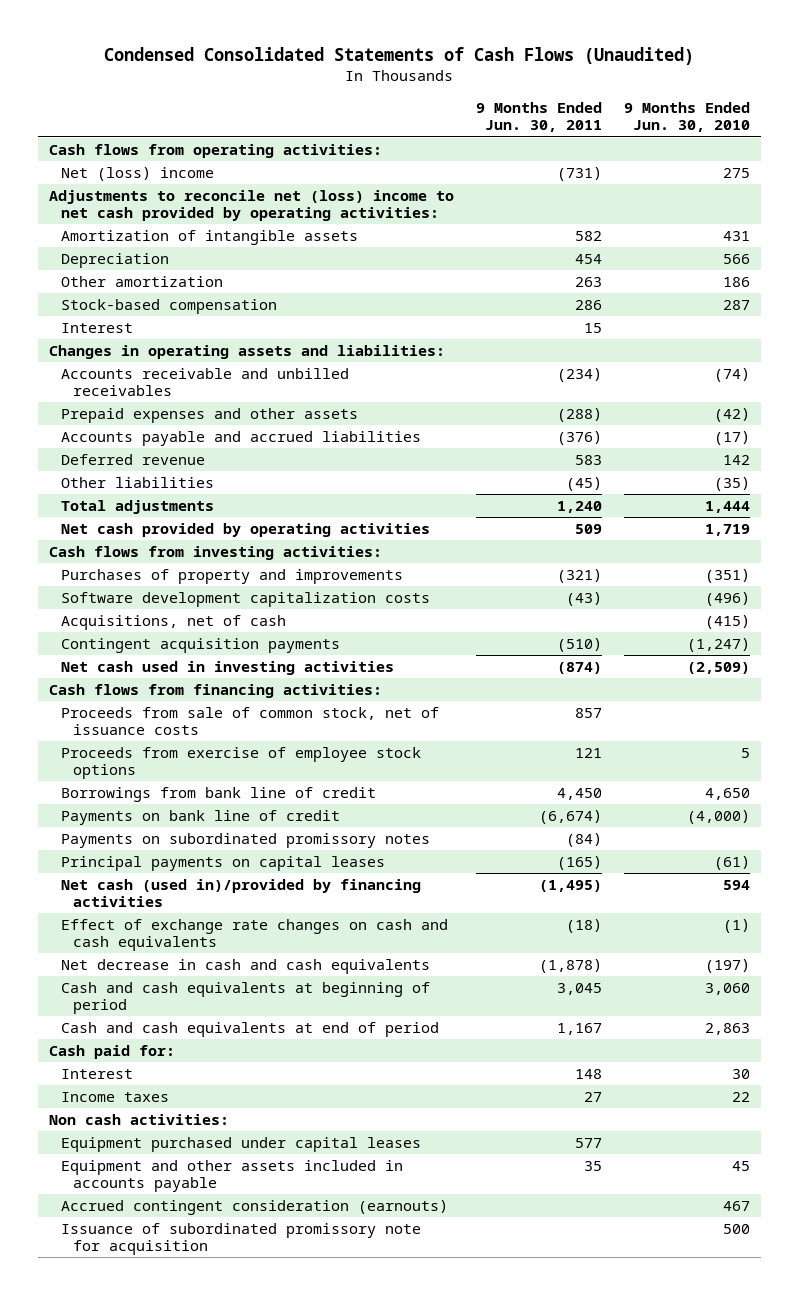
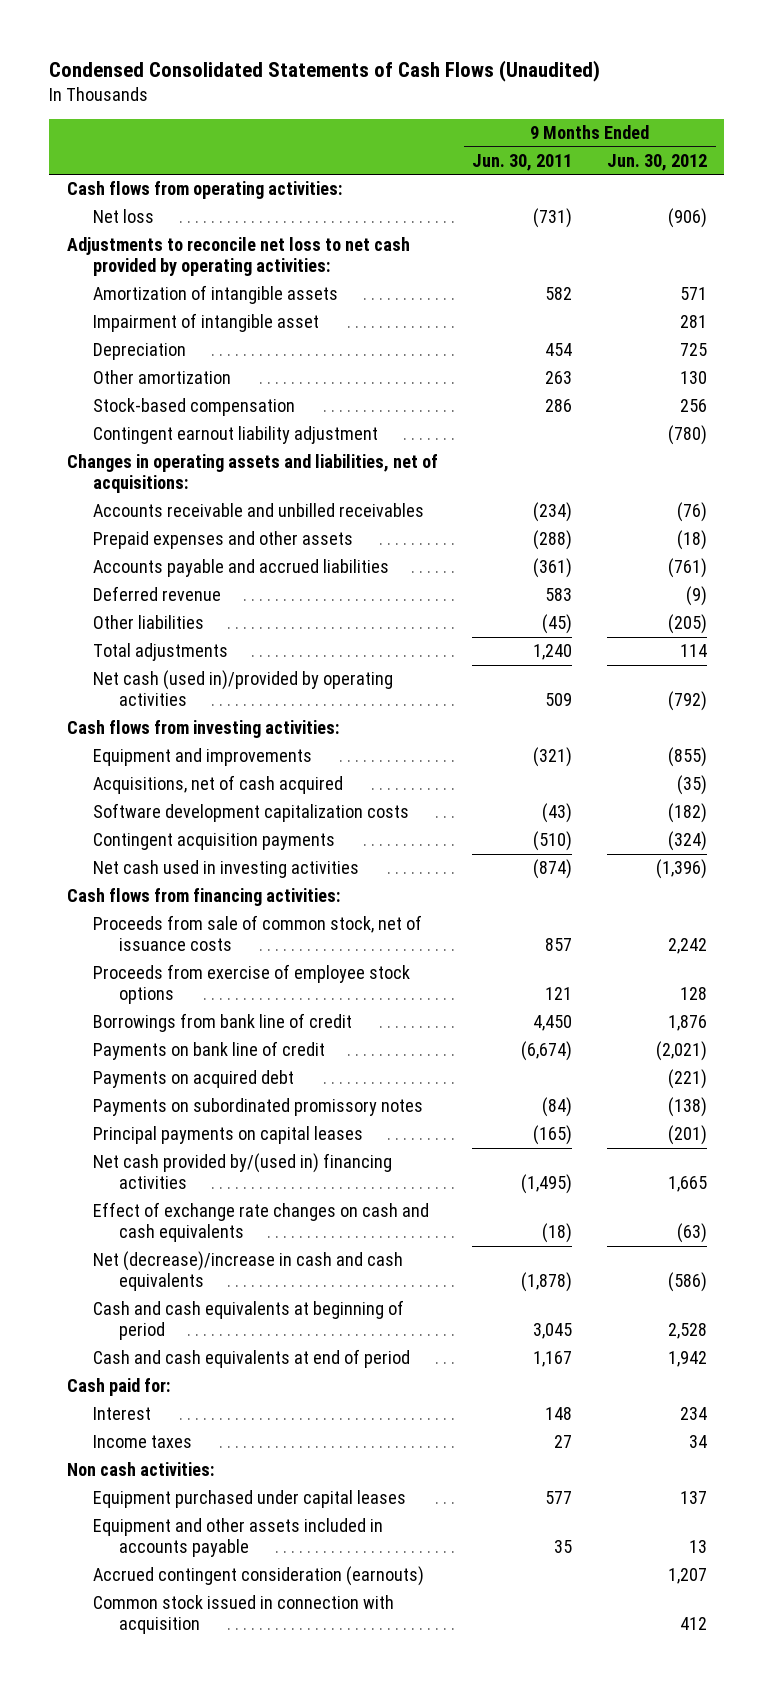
- | 9 Months Ended Jun. 30, 2011 | 9 Months Ended Jun. 30, 2010
+ | 9 Months Ended Jun. 30, 2011 | 9 Months Ended Jun. 30, 2012
- Net (loss) income | (731) | 275
- Adjustments to reconcile net (loss) income to net cash provided by operating activities:
+ Net loss | (731) | (906)
+ Adjustments to reconcile net loss to net cash provided by operating activities:
+ Impairment of intangible asset | | 281
- Interest | 15 |
- Changes in operating assets and liabilities:
+ Contingent earnout liability adjustment | | (780)
+ Changes in operating assets and liabilities, net of acquisitions:
- Accounts payable and accrued liabilities | (376) | (17)
+ Accounts payable and accrued liabilities | (361) | (761)
- Net cash provided by operating activities | 509 | 1,719
+ Net cash (used in)/provided by operating activities | 509 | (792)
- Purchases of property and improvements | (321) | (351)
+ Equipment and improvements | (321) | (855)
+ Acquisitions, net of cash acquired | | (35)
- Acquisitions, net of cash | | (415)
+ Payments on acquired debt | | (221)
- Net cash (used in)/provided by financing activities | (1,495) | 594
+ Net cash provided by/(used in) financing activities | (1,495) | 1,665
- Net decrease in cash and cash equivalents | (1,878) | (197)
+ Net (decrease)/increase in cash and cash equivalents | (1,878) | (586)
- Issuance of subordinated promissory note for acquisition | | 500
+ Common stock issued in connection with acquisition | | 412

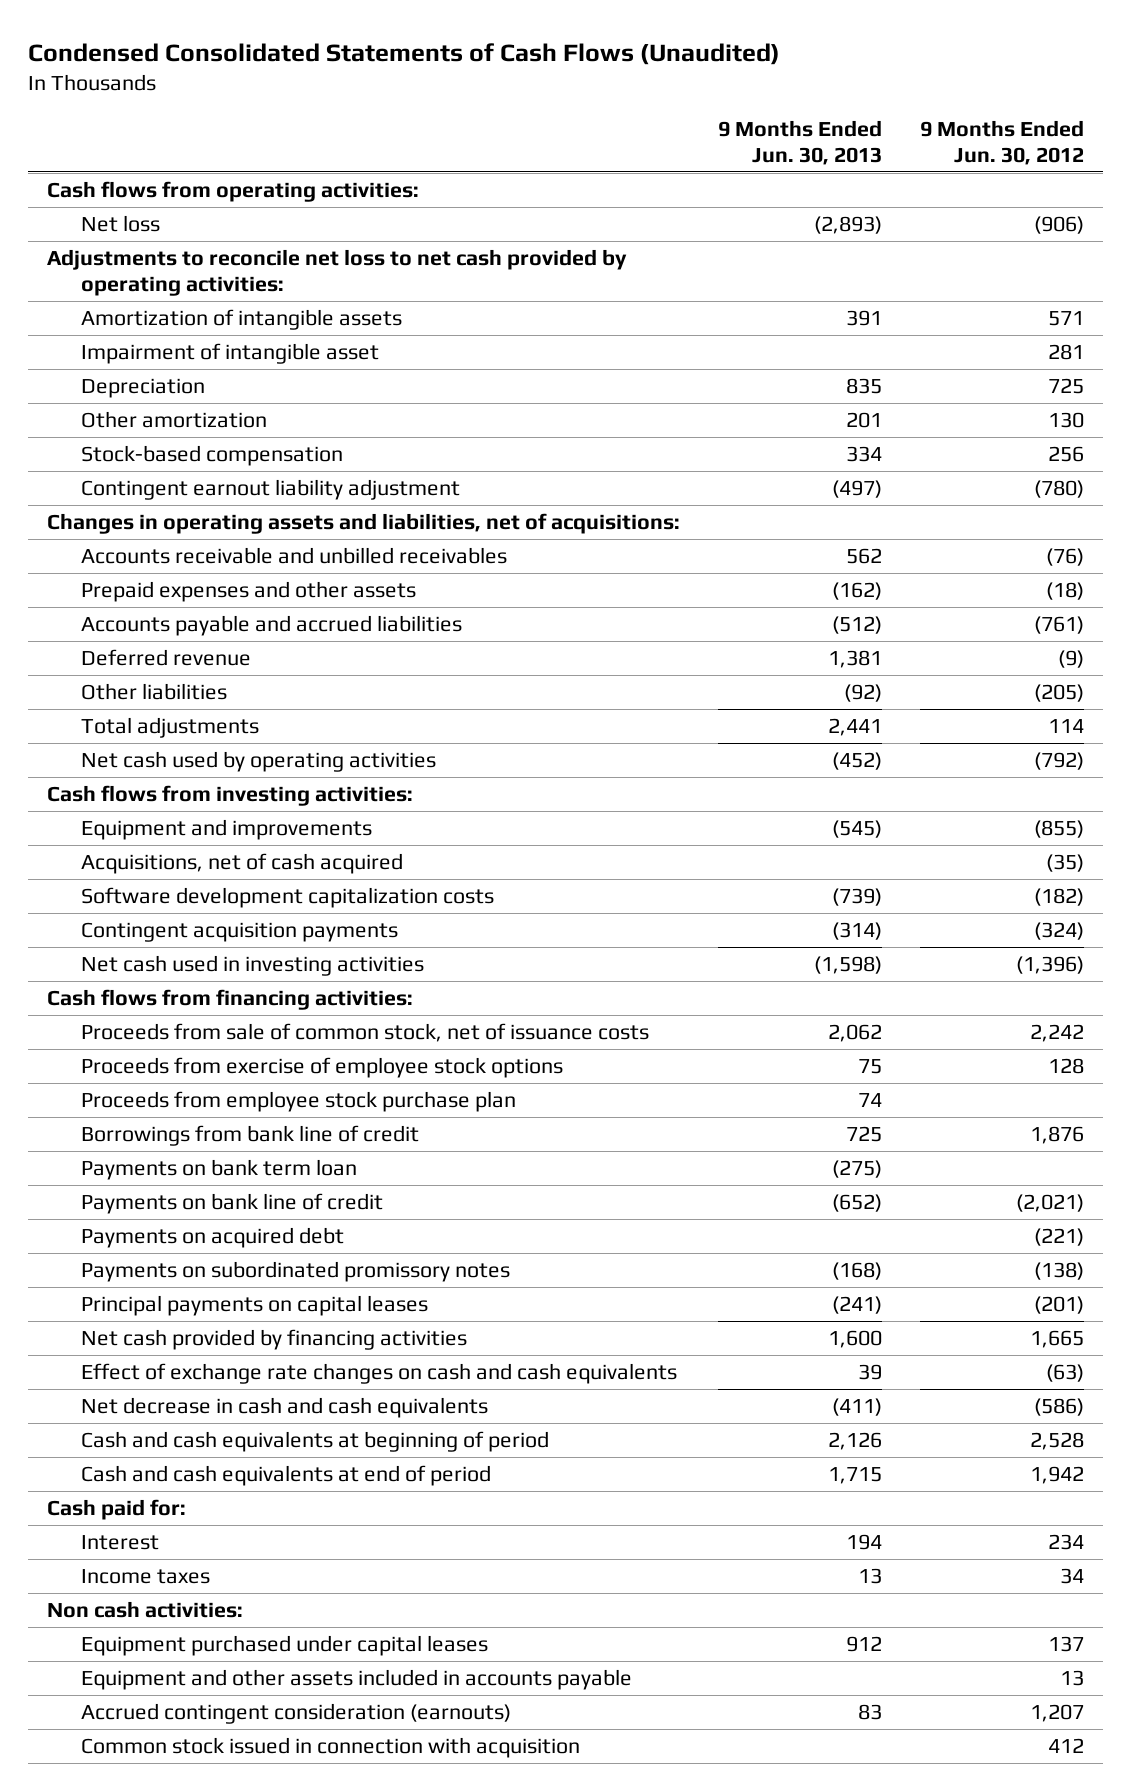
- | 9 Months Ended Jun. 30, 2011 | 9 Months Ended Jun. 30, 2012
+ | 9 Months Ended Jun. 30, 2013 | 9 Months Ended Jun. 30, 2012
- Net cash (used in)/provided by operating activities | 509 | (792)
+ Net cash used by operating activities | (452) | (792)
+ Proceeds from employee stock purchase plan | 74 |
+ Payments on bank term loan | (275) |
- Net cash provided by/(used in) financing activities | (1,495) | 1,665
+ Net cash provided by financing activities | 1,600 | 1,665
- Net (decrease)/increase in cash and cash equivalents | (1,878) | (586)
+ Net decrease in cash and cash equivalents | (411) | (586)

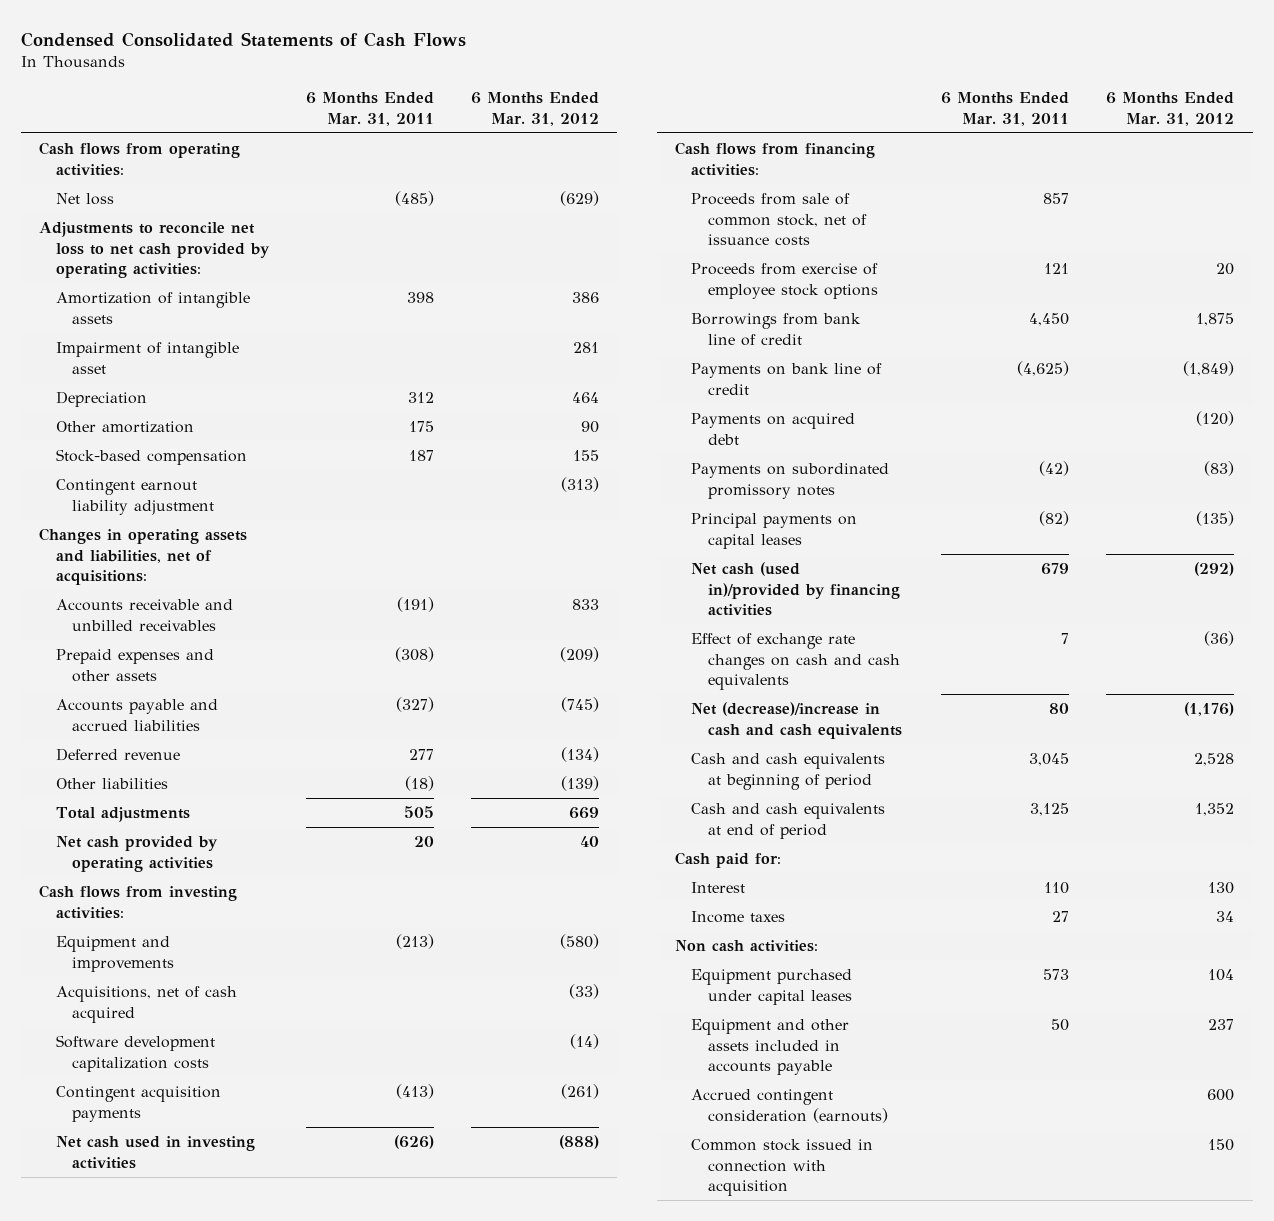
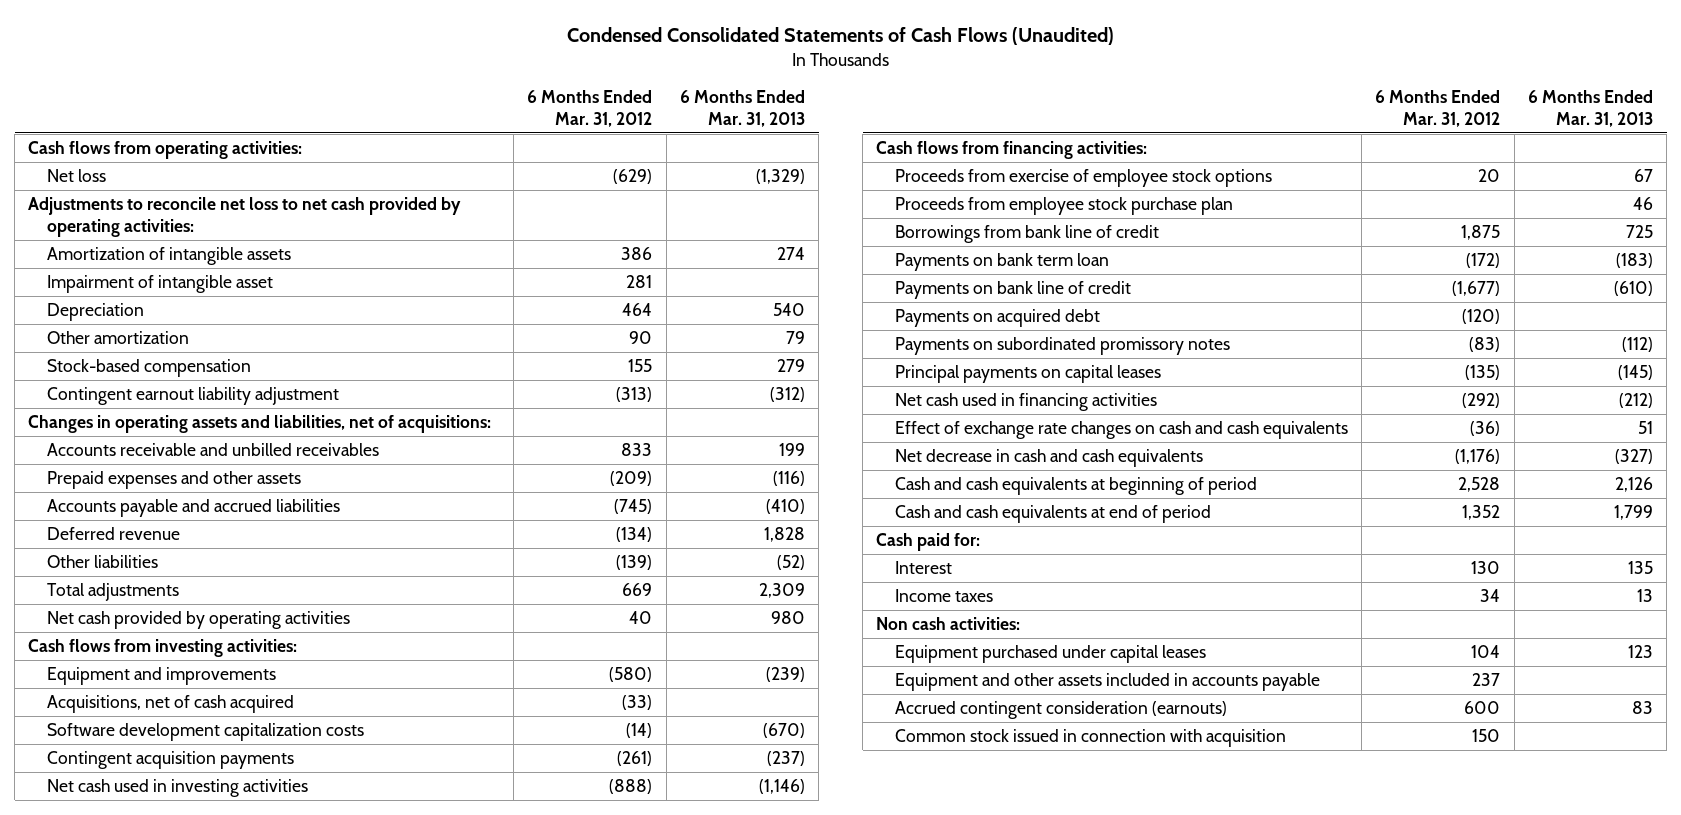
- Condensed Consolidated Statements of Cash Flows
+ Condensed Consolidated Statements of Cash Flows (Unaudited)
- | 6 Months Ended Mar. 31, 2011 | 6 Months Ended Mar. 31, 2012
+ | 6 Months Ended Mar. 31, 2012 | 6 Months Ended Mar. 31, 2013
- Proceeds from sale of common stock, net of issuance costs | 857 |
+ Proceeds from employee stock purchase plan | | 46
- Payments on bank line of credit | (4,625) | (1,849)
+ Payments on bank term loan | (172) | (183)
+ Payments on bank line of credit | (1,677) | (610)
- Net cash (used in)/provided by financing activities | 679 | (292)
+ Net cash used in financing activities | (292) | (212)
- Net (decrease)/increase in cash and cash equivalents | 80 | (1,176)
+ Net decrease in cash and cash equivalents | (1,176) | (327)

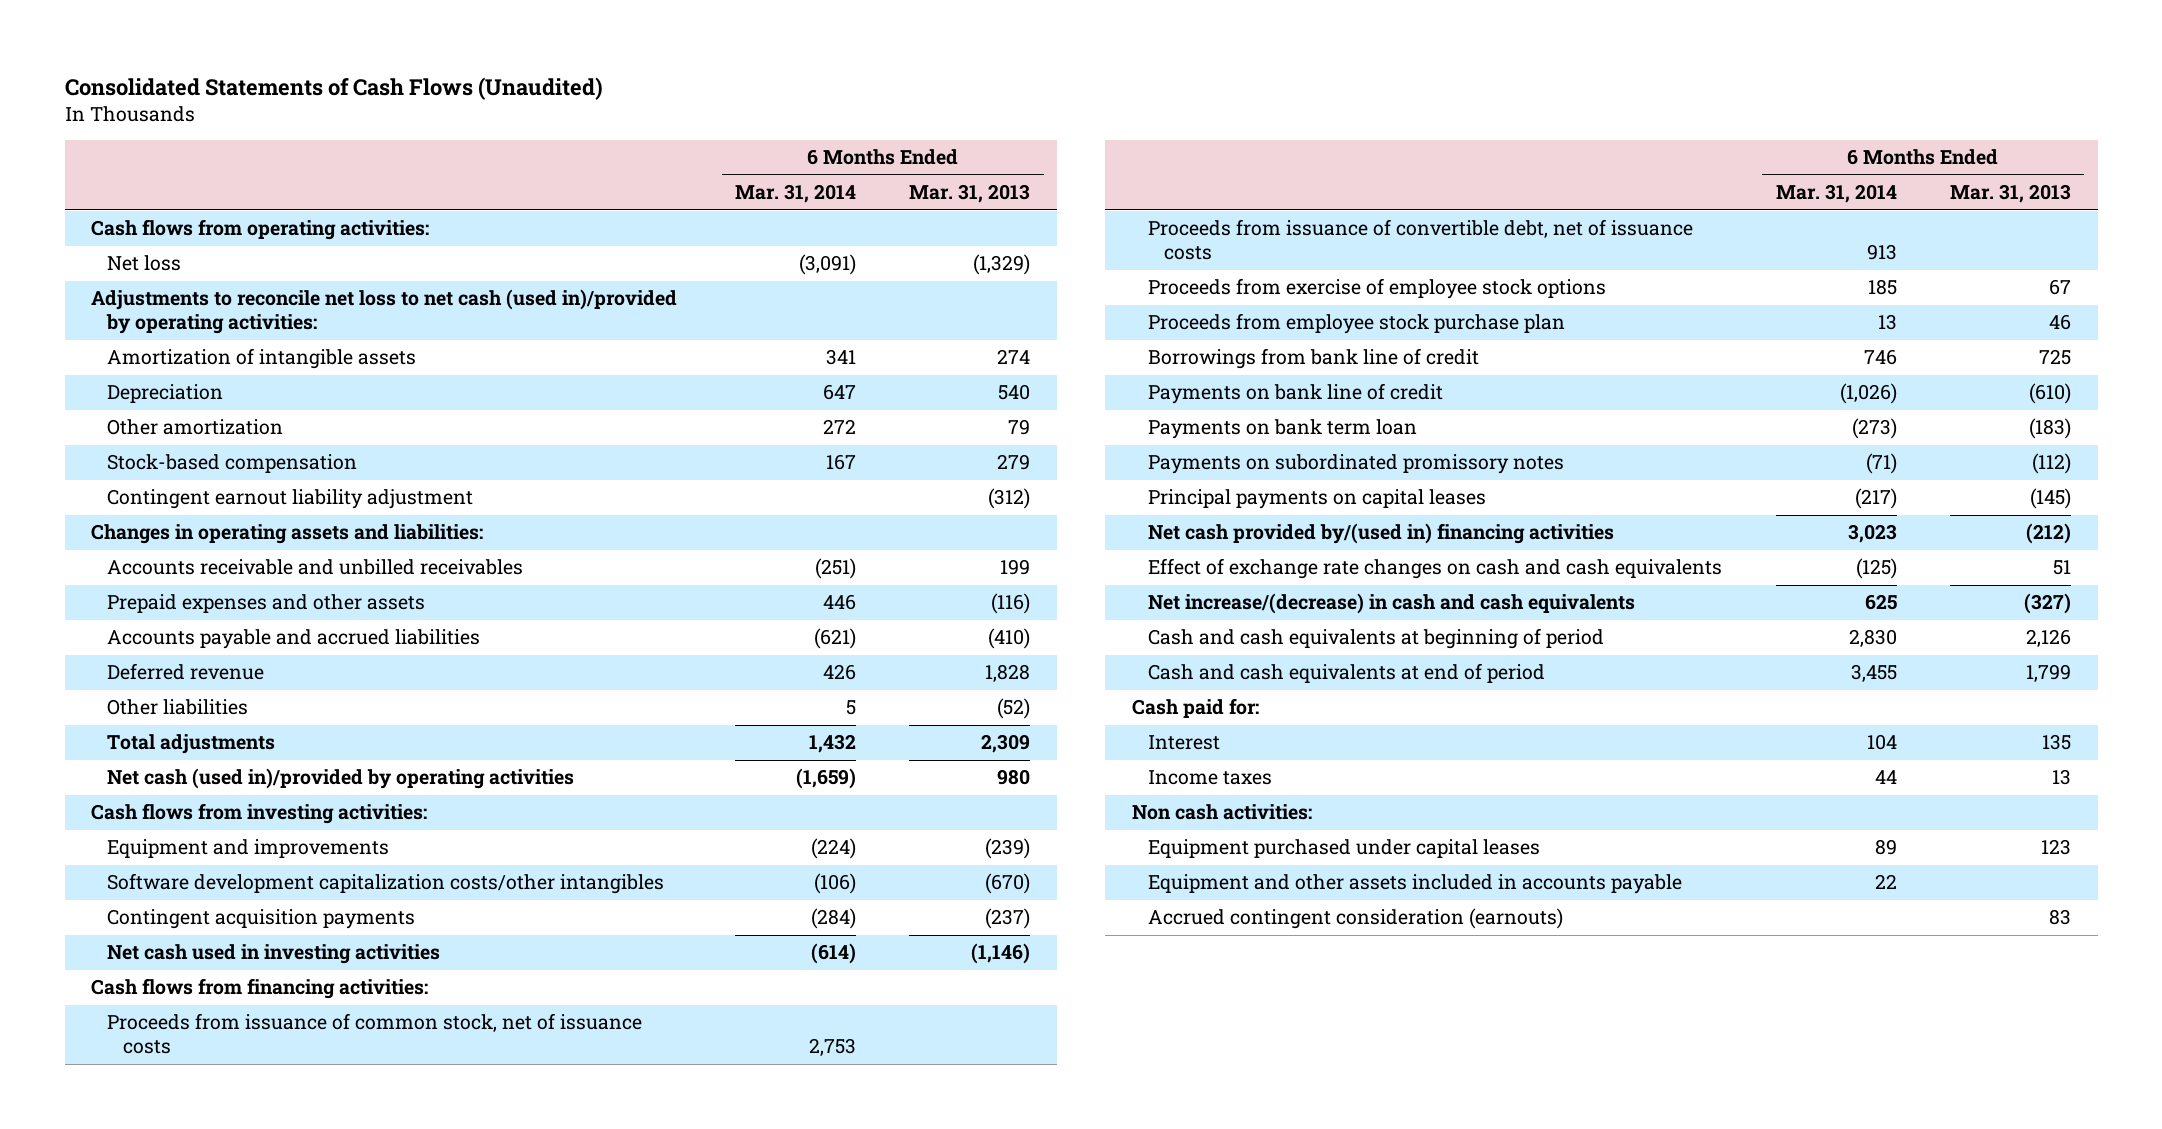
- Condensed Consolidated Statements of Cash Flows (Unaudited)
+ Consolidated Statements of Cash Flows (Unaudited)
- | 6 Months Ended Mar. 31, 2012 | 6 Months Ended Mar. 31, 2013
+ | 6 Months Ended Mar. 31, 2014 | 6 Months Ended Mar. 31, 2013
- Adjustments to reconcile net loss to net cash provided by operating activities:
+ Adjustments to reconcile net loss to net cash (used in)/provided by operating activities:
- Impairment of intangible asset | 281 |
- Changes in operating assets and liabilities, net of acquisitions:
+ Changes in operating assets and liabilities:
- Net cash provided by operating activities | 40 | 980
+ Net cash (used in)/provided by operating activities | (1,659) | 980
- Acquisitions, net of cash acquired | (33) |
- Software development capitalization costs | (14) | (670)
+ Software development capitalization costs/other intangibles | (106) | (670)
+ Proceeds from issuance of common stock, net of issuance costs | 2,753 |
+ Proceeds from issuance of convertible debt, net of issuance costs | 913 |
- Payments on acquired debt | (120) |
moved down: Payments on bank term loan | (273) | (183)
- Net cash used in financing activities | (292) | (212)
+ Net cash provided by/(used in) financing activities | 3,023 | (212)
- Net decrease in cash and cash equivalents | (1,176) | (327)
+ Net increase/(decrease) in cash and cash equivalents | 625 | (327)
- Common stock issued in connection with acquisition | 150 |

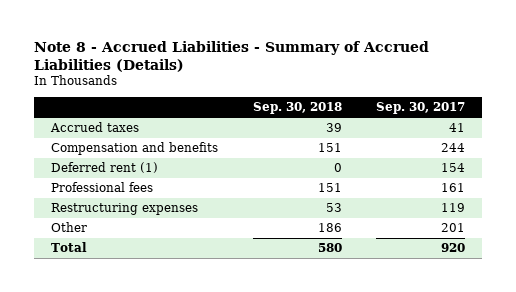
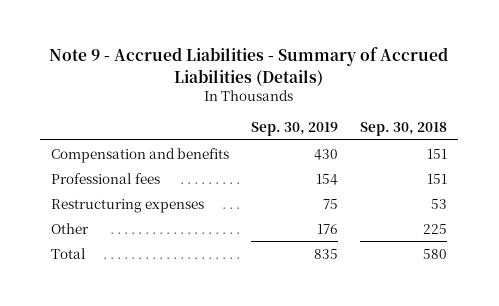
- Note 8 - Accrued Liabilities - Summary of Accrued Liabilities (Details)
+ Note 9 - Accrued Liabilities - Summary of Accrued Liabilities (Details)
- | Sep. 30, 2018 | Sep. 30, 2017
+ | Sep. 30, 2019 | Sep. 30, 2018
- Accrued taxes | 39 | 41
- Deferred rent (1) | 0 | 154
- Other | 186 | 201
+ Other | 176 | 225

